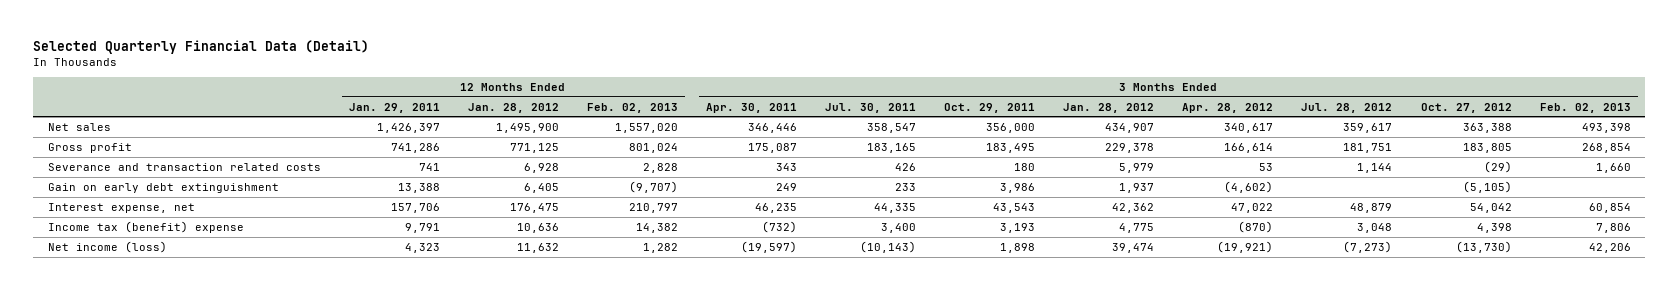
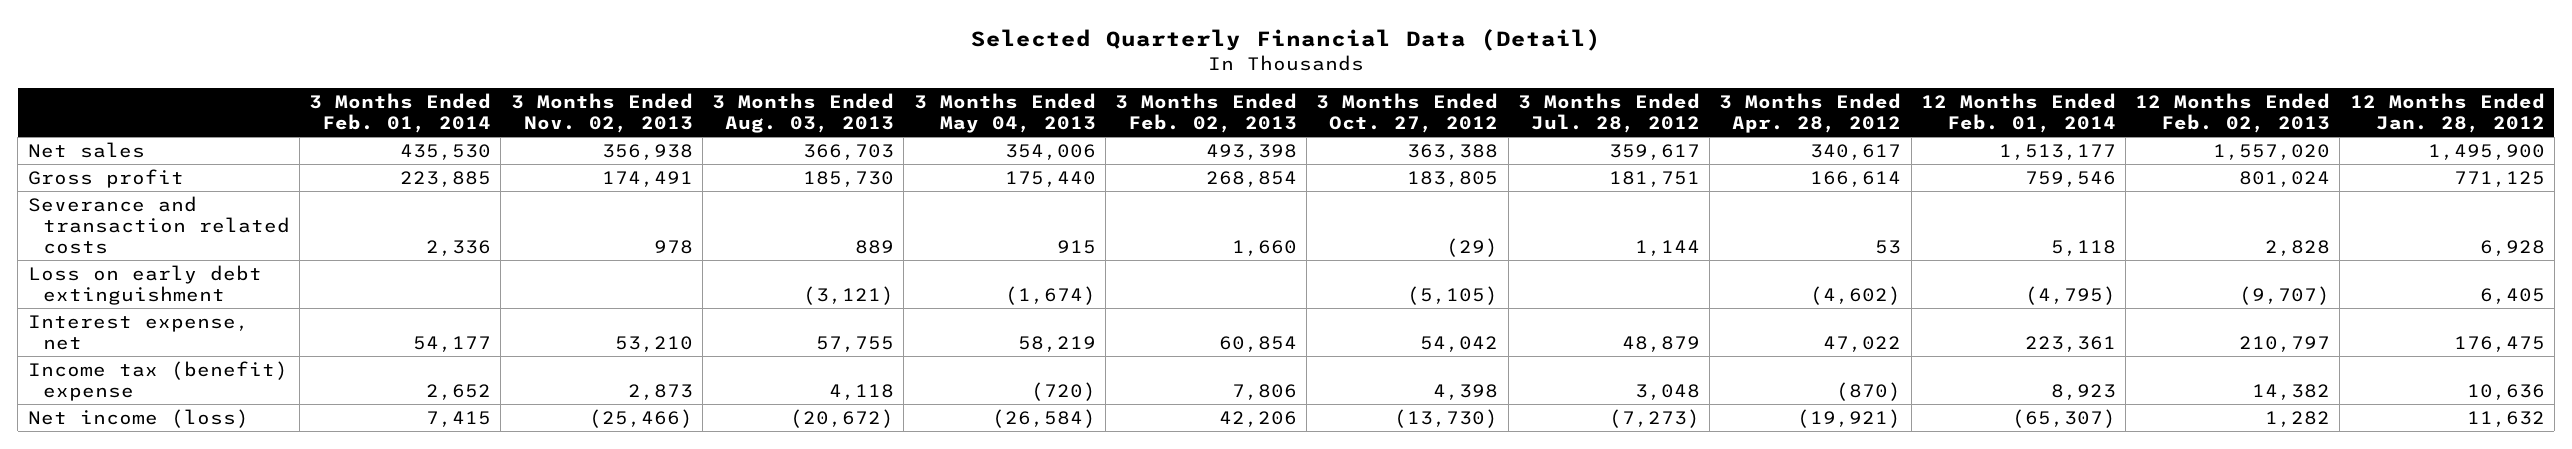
- | 12 Months Ended Jan. 29, 2011 | 12 Months Ended Jan. 28, 2012 | 12 Months Ended Feb. 02, 2013 | 3 Months Ended Apr. 30, 2011 | 3 Months Ended Jul. 30, 2011 | 3 Months Ended Oct. 29, 2011 | 3 Months Ended Jan. 28, 2012 | 3 Months Ended Apr. 28, 2012 | 3 Months Ended Jul. 28, 2012 | 3 Months Ended Oct. 27, 2012 | 3 Months Ended Feb. 02, 2013
+ | 3 Months Ended Feb. 01, 2014 | 3 Months Ended Nov. 02, 2013 | 3 Months Ended Aug. 03, 2013 | 3 Months Ended May 04, 2013 | 3 Months Ended Feb. 02, 2013 | 3 Months Ended Oct. 27, 2012 | 3 Months Ended Jul. 28, 2012 | 3 Months Ended Apr. 28, 2012 | 12 Months Ended Feb. 01, 2014 | 12 Months Ended Feb. 02, 2013 | 12 Months Ended Jan. 28, 2012
- Gain on early debt extinguishment | 13,388 | 6,405 | (9,707) | 249 | 233 | 3,986 | 1,937 | (4,602) | | (5,105) |
+ Loss on early debt extinguishment | | | (3,121) | (1,674) | | (5,105) | | (4,602) | (4,795) | (9,707) | 6,405

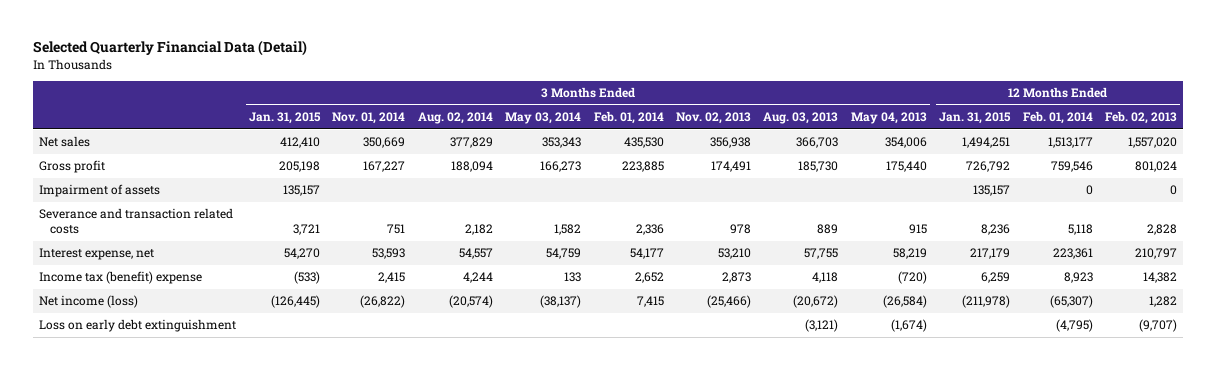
- | 3 Months Ended Feb. 01, 2014 | 3 Months Ended Nov. 02, 2013 | 3 Months Ended Aug. 03, 2013 | 3 Months Ended May 04, 2013 | 3 Months Ended Feb. 02, 2013 | 3 Months Ended Oct. 27, 2012 | 3 Months Ended Jul. 28, 2012 | 3 Months Ended Apr. 28, 2012 | 12 Months Ended Feb. 01, 2014 | 12 Months Ended Feb. 02, 2013 | 12 Months Ended Jan. 28, 2012
+ | 3 Months Ended Jan. 31, 2015 | 3 Months Ended Nov. 01, 2014 | 3 Months Ended Aug. 02, 2014 | 3 Months Ended May 03, 2014 | 3 Months Ended Feb. 01, 2014 | 3 Months Ended Nov. 02, 2013 | 3 Months Ended Aug. 03, 2013 | 3 Months Ended May 04, 2013 | 12 Months Ended Jan. 31, 2015 | 12 Months Ended Feb. 01, 2014 | 12 Months Ended Feb. 02, 2013
+ Impairment of assets | 135,157 | | | | | | | | 135,157 | 0 | 0
moved down: Loss on early debt extinguishment | | | | | | | (3,121) | (1,674) | | (4,795) | (9,707)

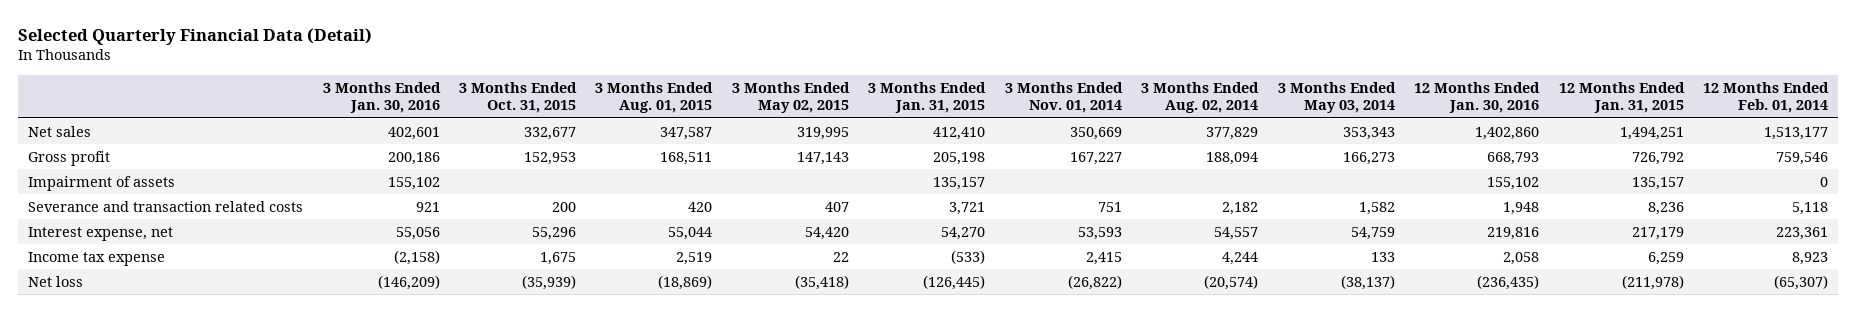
- | 3 Months Ended Jan. 31, 2015 | 3 Months Ended Nov. 01, 2014 | 3 Months Ended Aug. 02, 2014 | 3 Months Ended May 03, 2014 | 3 Months Ended Feb. 01, 2014 | 3 Months Ended Nov. 02, 2013 | 3 Months Ended Aug. 03, 2013 | 3 Months Ended May 04, 2013 | 12 Months Ended Jan. 31, 2015 | 12 Months Ended Feb. 01, 2014 | 12 Months Ended Feb. 02, 2013
+ | 3 Months Ended Jan. 30, 2016 | 3 Months Ended Oct. 31, 2015 | 3 Months Ended Aug. 01, 2015 | 3 Months Ended May 02, 2015 | 3 Months Ended Jan. 31, 2015 | 3 Months Ended Nov. 01, 2014 | 3 Months Ended Aug. 02, 2014 | 3 Months Ended May 03, 2014 | 12 Months Ended Jan. 30, 2016 | 12 Months Ended Jan. 31, 2015 | 12 Months Ended Feb. 01, 2014
- Income tax (benefit) expense | (533) | 2,415 | 4,244 | 133 | 2,652 | 2,873 | 4,118 | (720) | 6,259 | 8,923 | 14,382
- Net income (loss) | (126,445) | (26,822) | (20,574) | (38,137) | 7,415 | (25,466) | (20,672) | (26,584) | (211,978) | (65,307) | 1,282
- Loss on early debt extinguishment | | | | | | | (3,121) | (1,674) | | (4,795) | (9,707)
+ Income tax expense | (2,158) | 1,675 | 2,519 | 22 | (533) | 2,415 | 4,244 | 133 | 2,058 | 6,259 | 8,923
+ Net loss | (146,209) | (35,939) | (18,869) | (35,418) | (126,445) | (26,822) | (20,574) | (38,137) | (236,435) | (211,978) | (65,307)

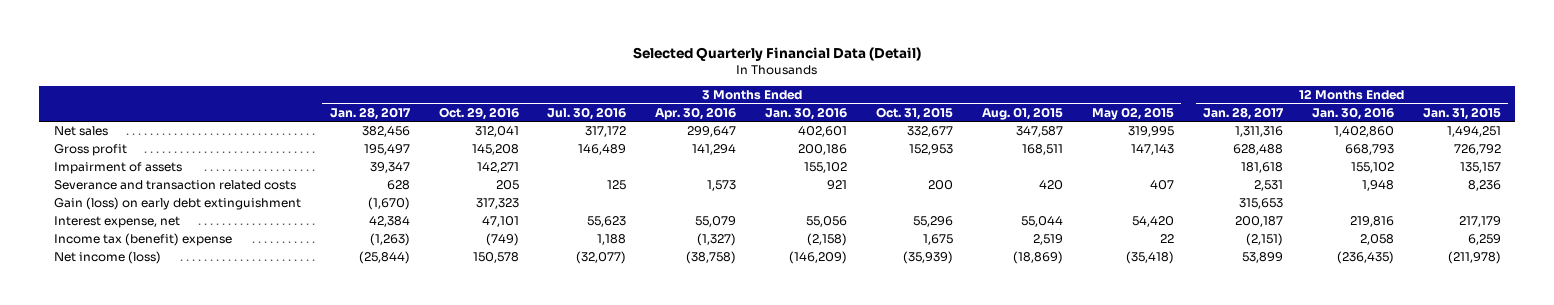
- | 3 Months Ended Jan. 30, 2016 | 3 Months Ended Oct. 31, 2015 | 3 Months Ended Aug. 01, 2015 | 3 Months Ended May 02, 2015 | 3 Months Ended Jan. 31, 2015 | 3 Months Ended Nov. 01, 2014 | 3 Months Ended Aug. 02, 2014 | 3 Months Ended May 03, 2014 | 12 Months Ended Jan. 30, 2016 | 12 Months Ended Jan. 31, 2015 | 12 Months Ended Feb. 01, 2014
+ | 3 Months Ended Jan. 28, 2017 | 3 Months Ended Oct. 29, 2016 | 3 Months Ended Jul. 30, 2016 | 3 Months Ended Apr. 30, 2016 | 3 Months Ended Jan. 30, 2016 | 3 Months Ended Oct. 31, 2015 | 3 Months Ended Aug. 01, 2015 | 3 Months Ended May 02, 2015 | 12 Months Ended Jan. 28, 2017 | 12 Months Ended Jan. 30, 2016 | 12 Months Ended Jan. 31, 2015
+ Gain (loss) on early debt extinguishment | (1,670) | 317,323 | | | | | | | 315,653 | |
- Income tax expense | (2,158) | 1,675 | 2,519 | 22 | (533) | 2,415 | 4,244 | 133 | 2,058 | 6,259 | 8,923
- Net loss | (146,209) | (35,939) | (18,869) | (35,418) | (126,445) | (26,822) | (20,574) | (38,137) | (236,435) | (211,978) | (65,307)
+ Income tax (benefit) expense | (1,263) | (749) | 1,188 | (1,327) | (2,158) | 1,675 | 2,519 | 22 | (2,151) | 2,058 | 6,259
+ Net income (loss) | (25,844) | 150,578 | (32,077) | (38,758) | (146,209) | (35,939) | (18,869) | (35,418) | 53,899 | (236,435) | (211,978)

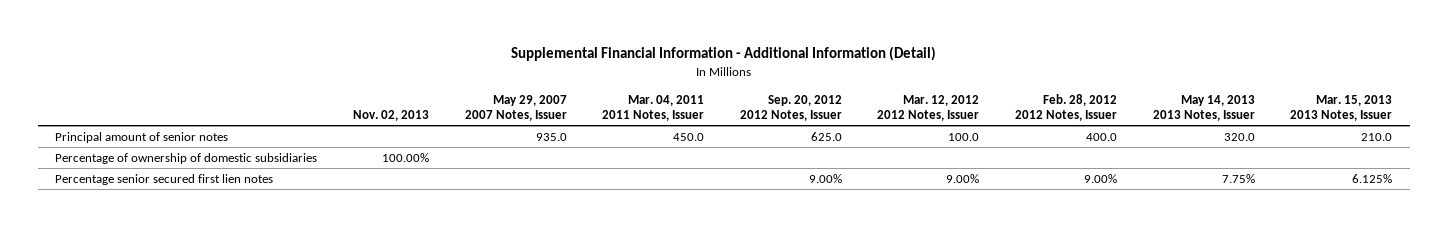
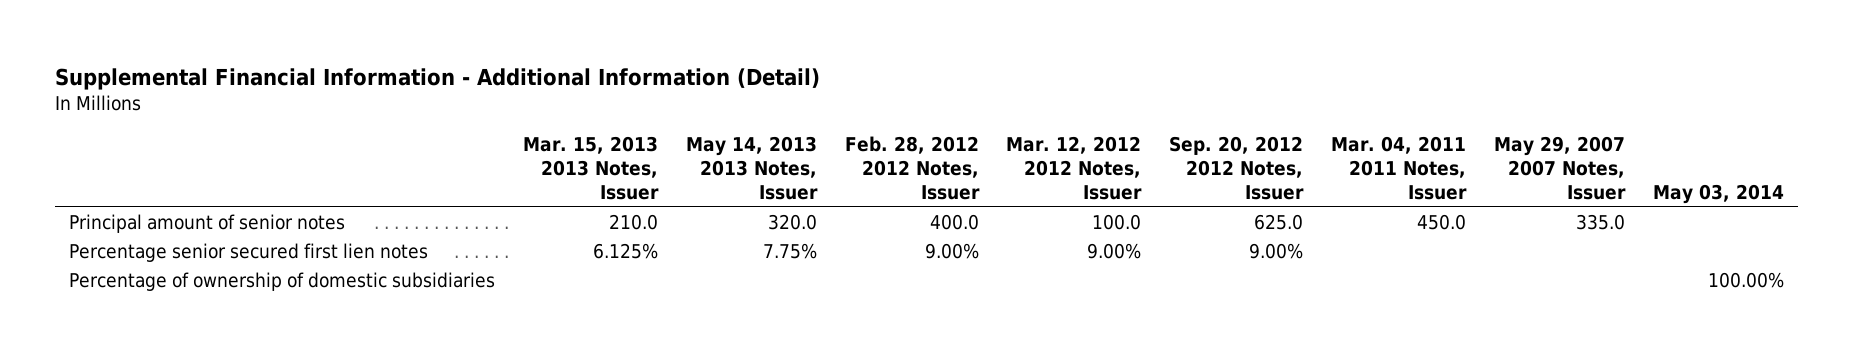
- | Nov. 02, 2013 | May 29, 2007 2007 Notes, Issuer | Mar. 04, 2011 2011 Notes, Issuer | Sep. 20, 2012 2012 Notes, Issuer | Mar. 12, 2012 2012 Notes, Issuer | Feb. 28, 2012 2012 Notes, Issuer | May 14, 2013 2013 Notes, Issuer | Mar. 15, 2013 2013 Notes, Issuer
+ | Mar. 15, 2013 2013 Notes, Issuer | May 14, 2013 2013 Notes, Issuer | Feb. 28, 2012 2012 Notes, Issuer | Mar. 12, 2012 2012 Notes, Issuer | Sep. 20, 2012 2012 Notes, Issuer | Mar. 04, 2011 2011 Notes, Issuer | May 29, 2007 2007 Notes, Issuer | May 03, 2014
- Principal amount of senior notes | | 935.0 | 450.0 | 625.0 | 100.0 | 400.0 | 320.0 | 210.0
+ Principal amount of senior notes | 210.0 | 320.0 | 400.0 | 100.0 | 625.0 | 450.0 | 335.0 |
moved down: Percentage of ownership of domestic subsidiaries | | | | | | | | 100.00%

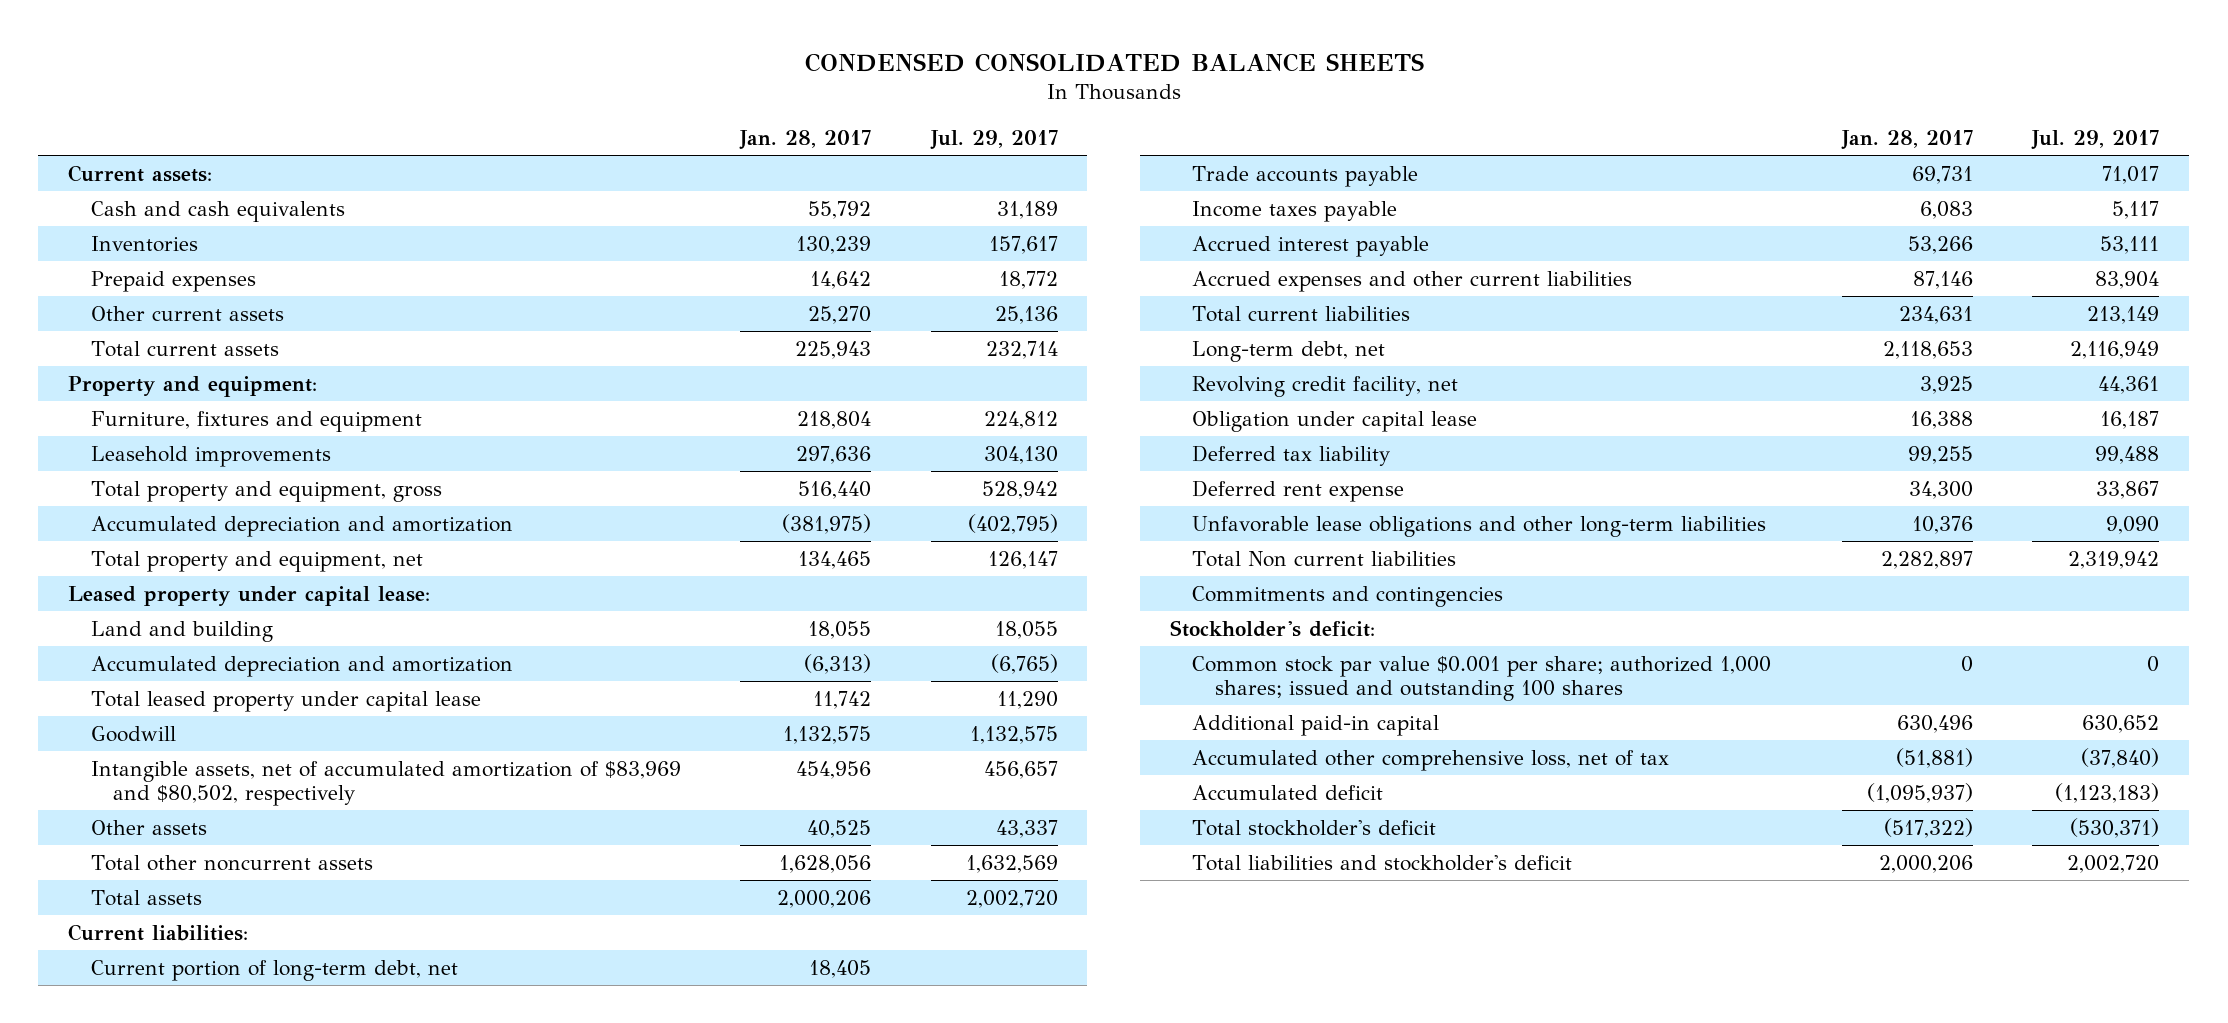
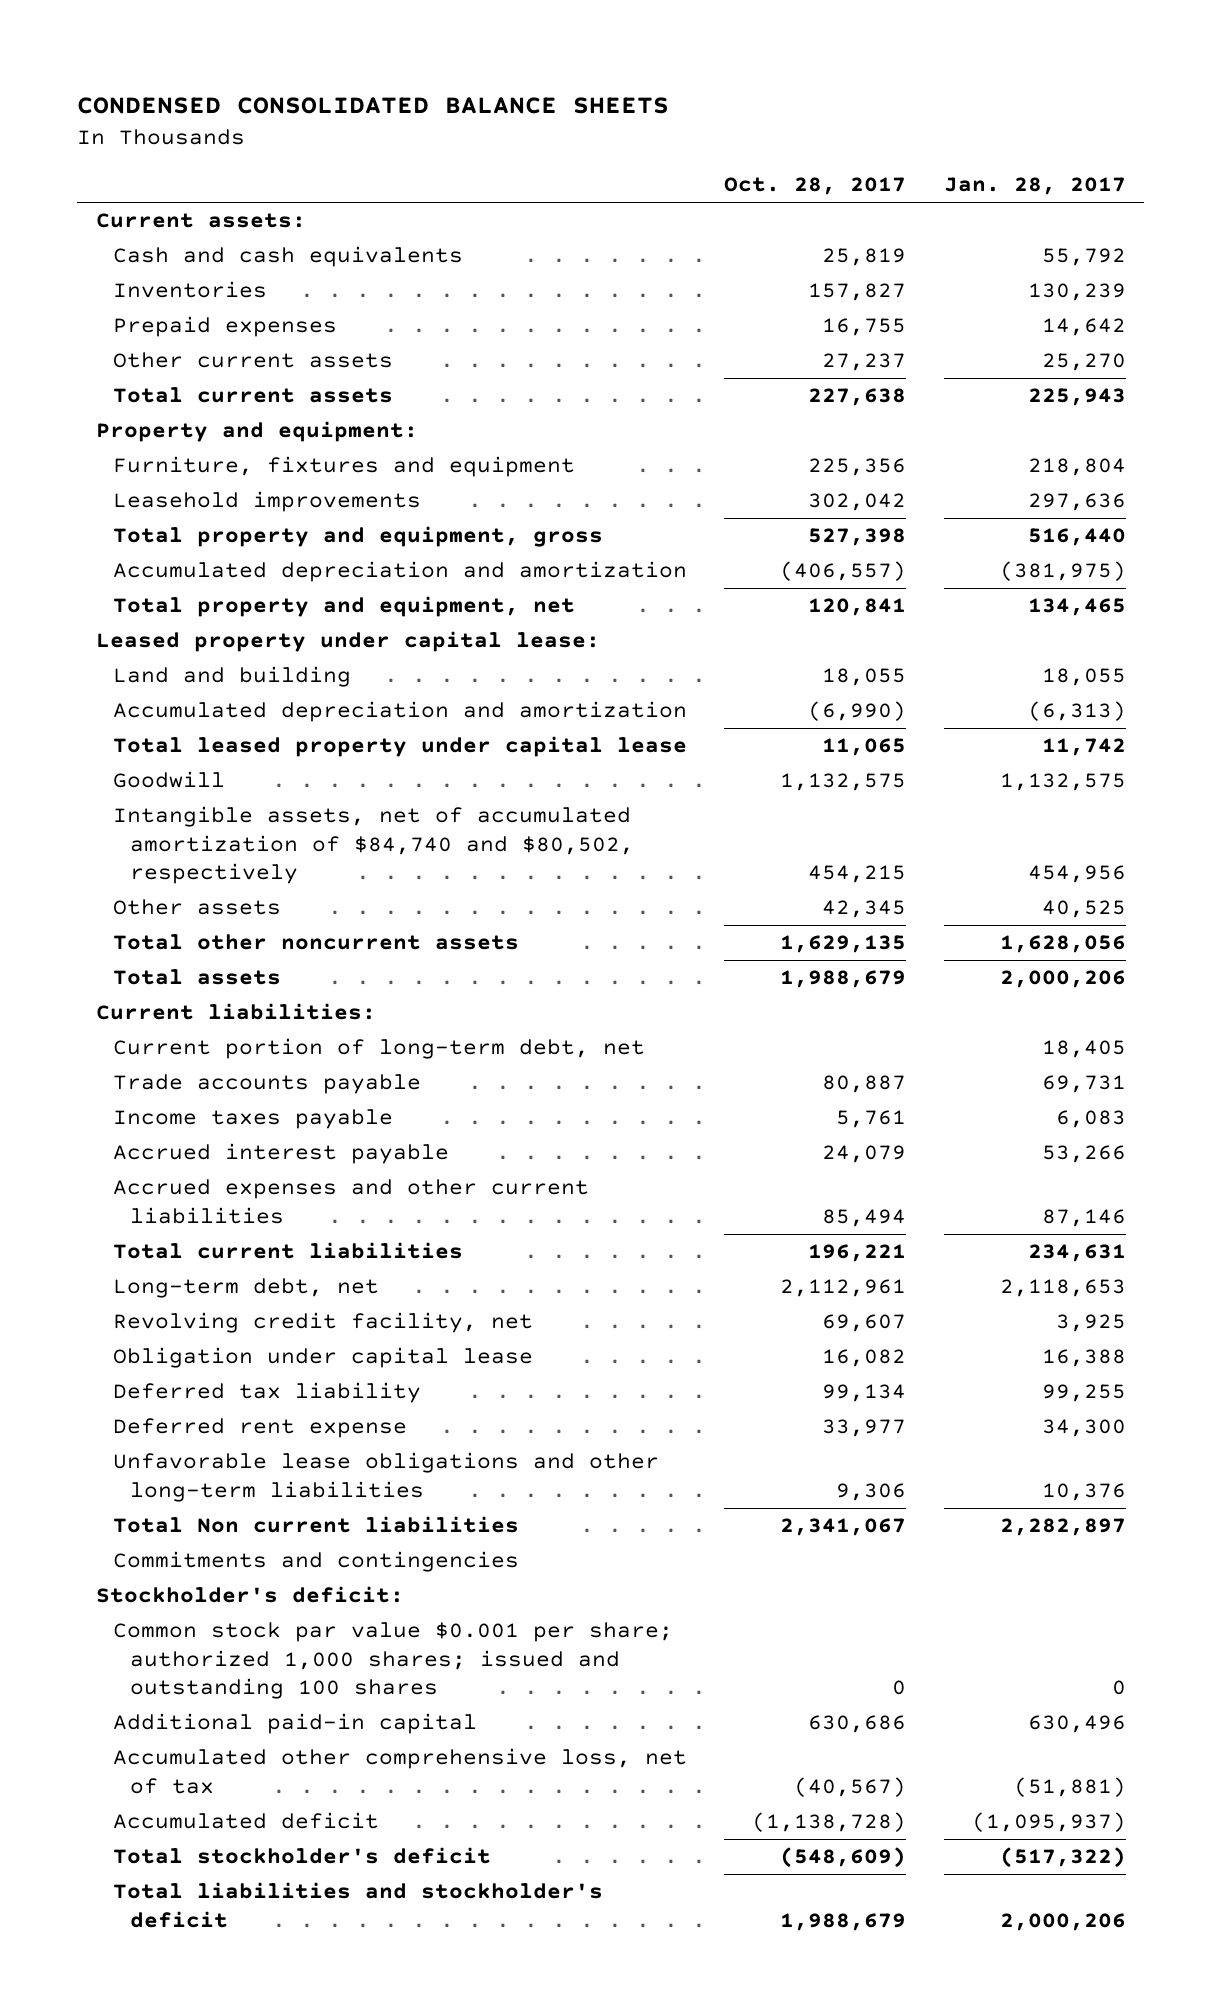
- | Jan. 28, 2017 | Jul. 29, 2017
+ | Oct. 28, 2017 | Jan. 28, 2017
- Intangible assets, net of accumulated amortization of $83,969 and $80,502, respectively | 454,956 | 456,657
+ Intangible assets, net of accumulated amortization of $84,740 and $80,502, respectively | 454,215 | 454,956

